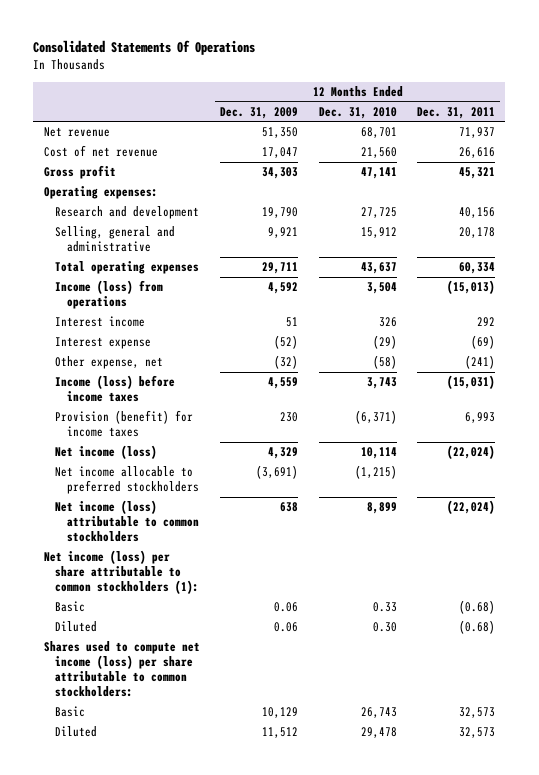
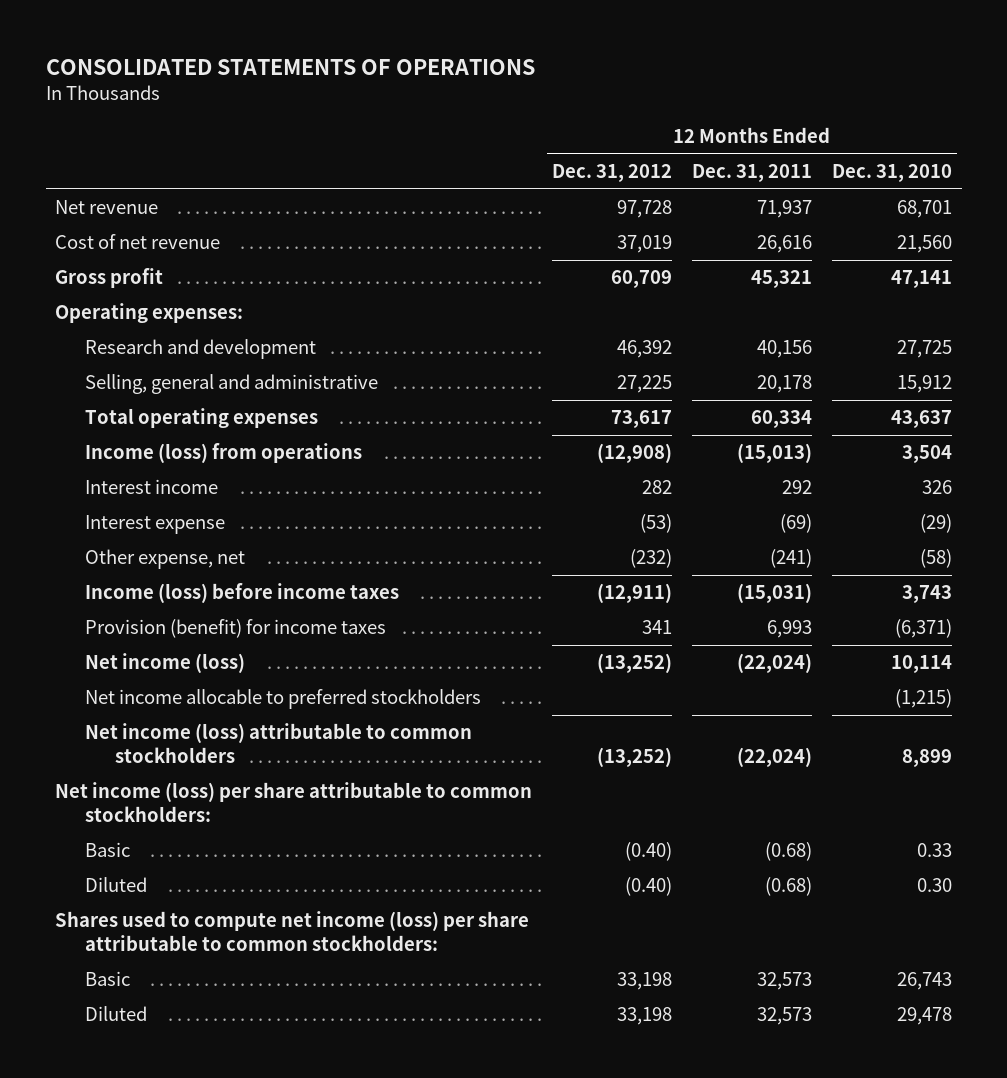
- Consolidated Statements Of Operations
+ CONSOLIDATED STATEMENTS OF OPERATIONS
- | 12 Months Ended Dec. 31, 2009 | 12 Months Ended Dec. 31, 2010 | 12 Months Ended Dec. 31, 2011
+ | 12 Months Ended Dec. 31, 2012 | 12 Months Ended Dec. 31, 2011 | 12 Months Ended Dec. 31, 2010
- Net income (loss) per share attributable to common stockholders (1):
+ Net income (loss) per share attributable to common stockholders:

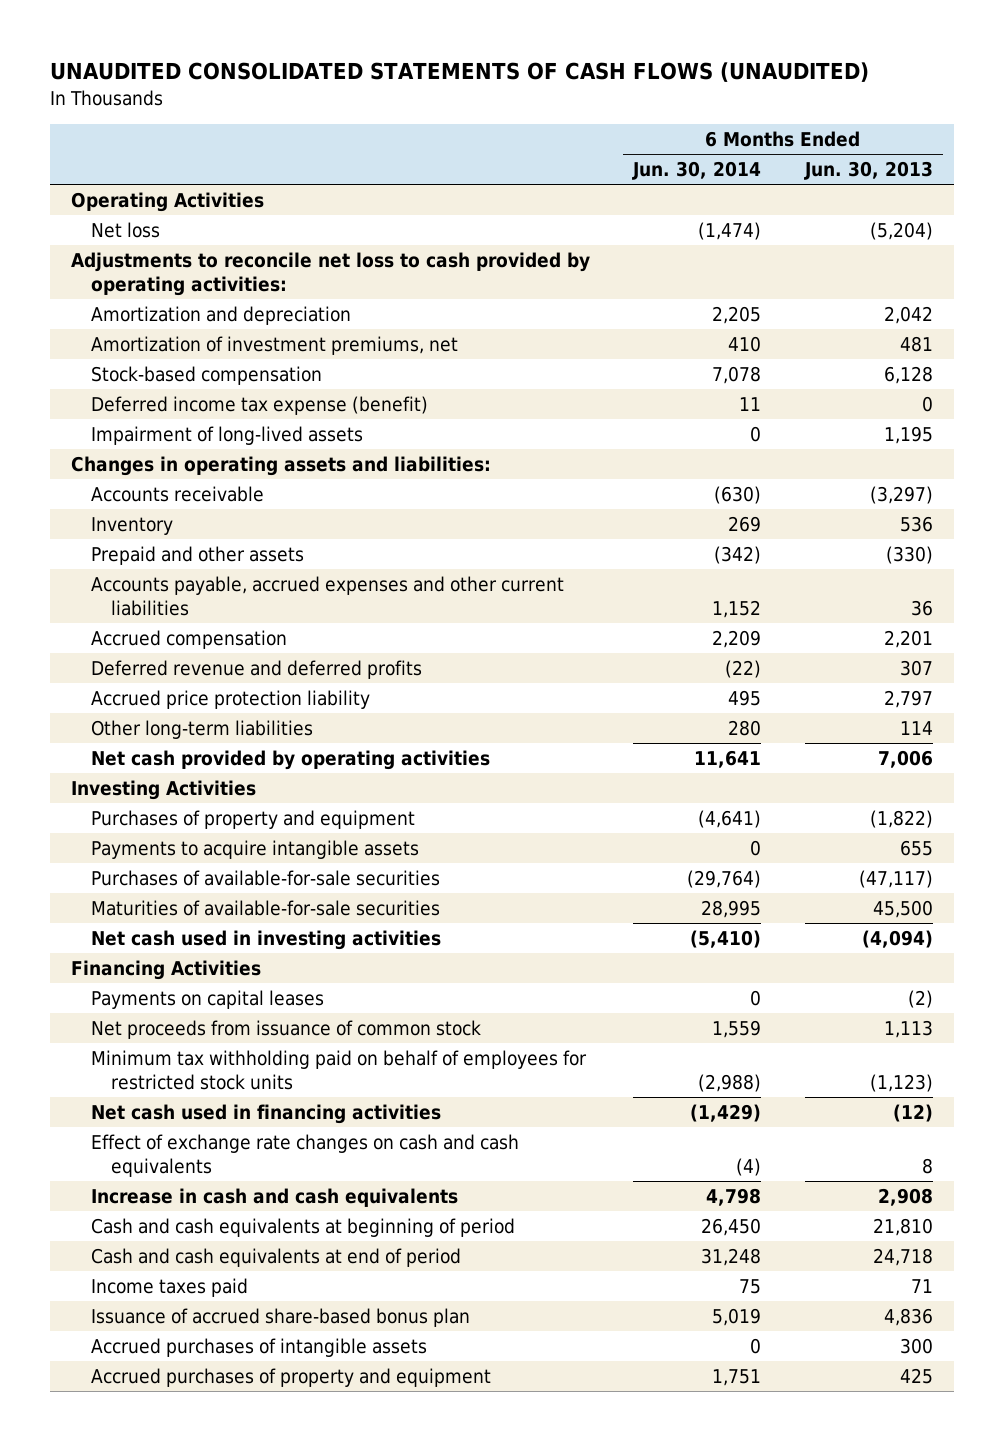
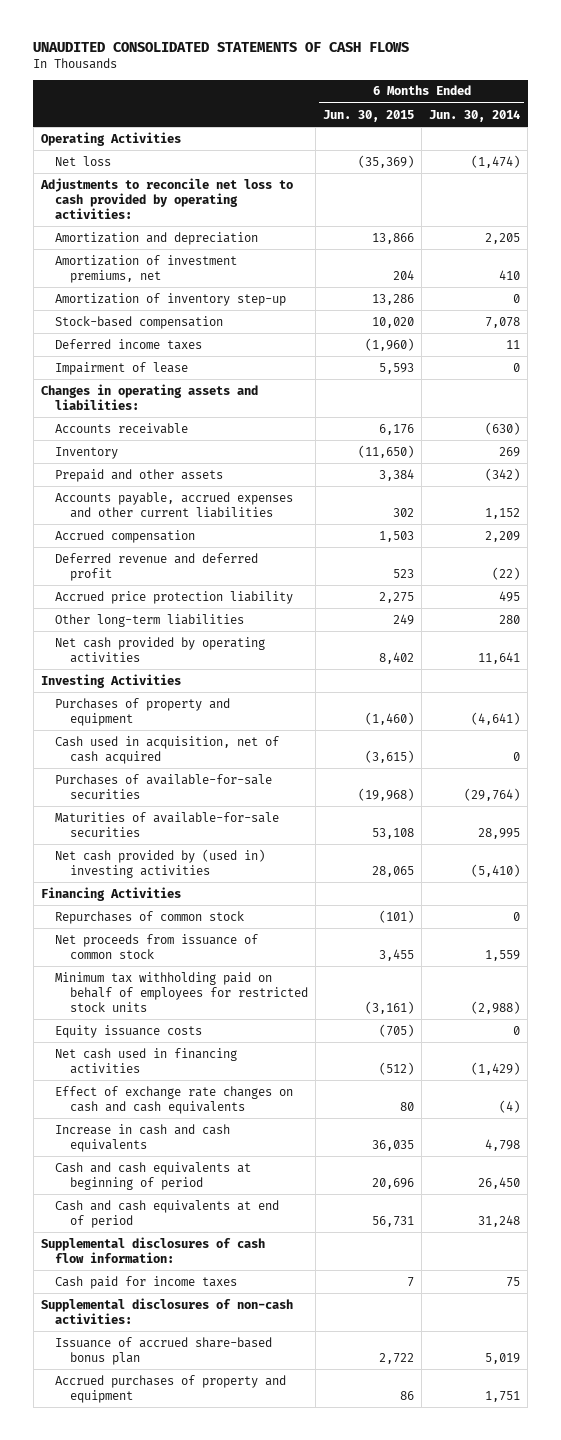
- UNAUDITED CONSOLIDATED STATEMENTS OF CASH FLOWS (UNAUDITED)
+ UNAUDITED CONSOLIDATED STATEMENTS OF CASH FLOWS
- | 6 Months Ended Jun. 30, 2014 | 6 Months Ended Jun. 30, 2013
+ | 6 Months Ended Jun. 30, 2015 | 6 Months Ended Jun. 30, 2014
+ Amortization of inventory step-up | 13,286 | 0
- Deferred income tax expense (benefit) | 11 | 0
- Impairment of long-lived assets | 0 | 1,195
+ Deferred income taxes | (1,960) | 11
+ Impairment of lease | 5,593 | 0
- Deferred revenue and deferred profits | (22) | 307
+ Deferred revenue and deferred profit | 523 | (22)
- Payments to acquire intangible assets | 0 | 655
+ Cash used in acquisition, net of cash acquired | (3,615) | 0
- Net cash used in investing activities | (5,410) | (4,094)
+ Net cash provided by (used in) investing activities | 28,065 | (5,410)
- Payments on capital leases | 0 | (2)
+ Repurchases of common stock | (101) | 0
+ Equity issuance costs | (705) | 0
- Income taxes paid | 75 | 71
+ Supplemental disclosures of cash flow information:
+ Cash paid for income taxes | 7 | 75
+ Supplemental disclosures of non-cash activities:
- Accrued purchases of intangible assets | 0 | 300

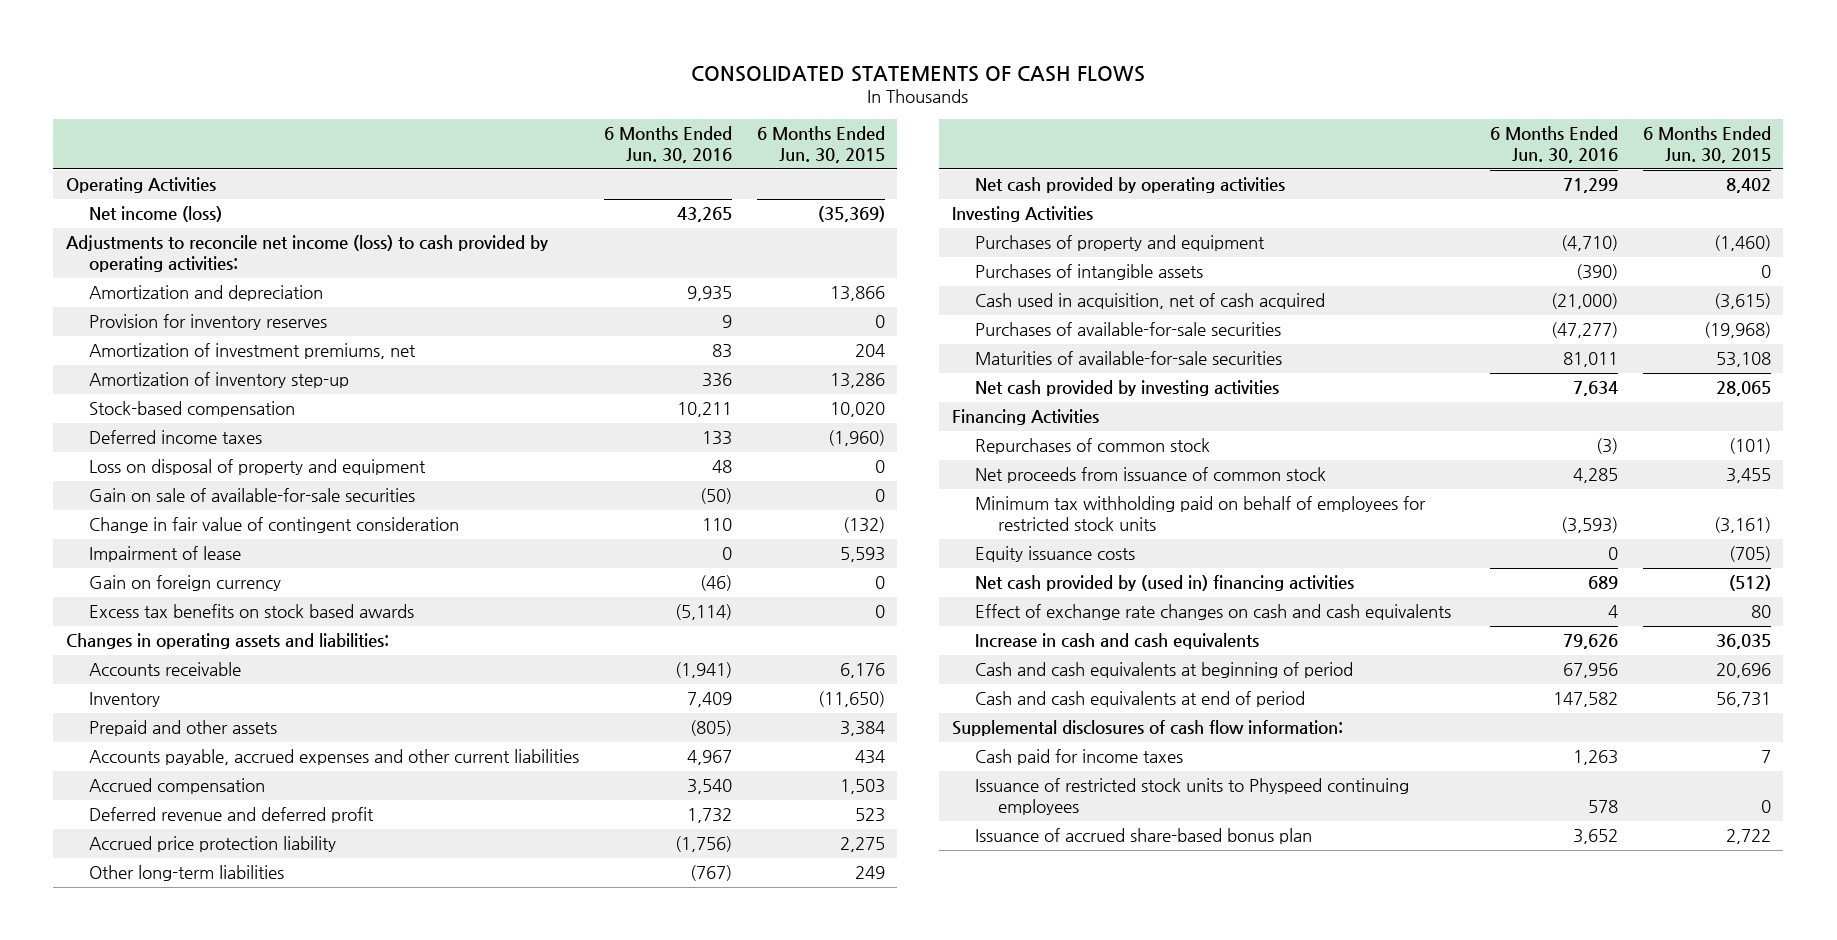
- UNAUDITED CONSOLIDATED STATEMENTS OF CASH FLOWS
+ CONSOLIDATED STATEMENTS OF CASH FLOWS
- | 6 Months Ended Jun. 30, 2015 | 6 Months Ended Jun. 30, 2014
+ | 6 Months Ended Jun. 30, 2016 | 6 Months Ended Jun. 30, 2015
- Net loss | (35,369) | (1,474)
- Adjustments to reconcile net loss to cash provided by operating activities:
+ Net income (loss) | 43,265 | (35,369)
+ Adjustments to reconcile net income (loss) to cash provided by operating activities:
+ Provision for inventory reserves | 9 | 0
+ Loss on disposal of property and equipment | 48 | 0
+ Gain on sale of available-for-sale securities | (50) | 0
+ Change in fair value of contingent consideration | 110 | (132)
+ Gain on foreign currency | (46) | 0
+ Excess tax benefits on stock based awards | (5,114) | 0
- Accounts payable, accrued expenses and other current liabilities | 302 | 1,152
+ Accounts payable, accrued expenses and other current liabilities | 4,967 | 434
+ Purchases of intangible assets | (390) | 0
- Net cash provided by (used in) investing activities | 28,065 | (5,410)
+ Net cash provided by investing activities | 7,634 | 28,065
- Net cash used in financing activities | (512) | (1,429)
+ Net cash provided by (used in) financing activities | 689 | (512)
- Supplemental disclosures of non-cash activities:
+ Issuance of restricted stock units to Physpeed continuing employees | 578 | 0
- Accrued purchases of property and equipment | 86 | 1,751

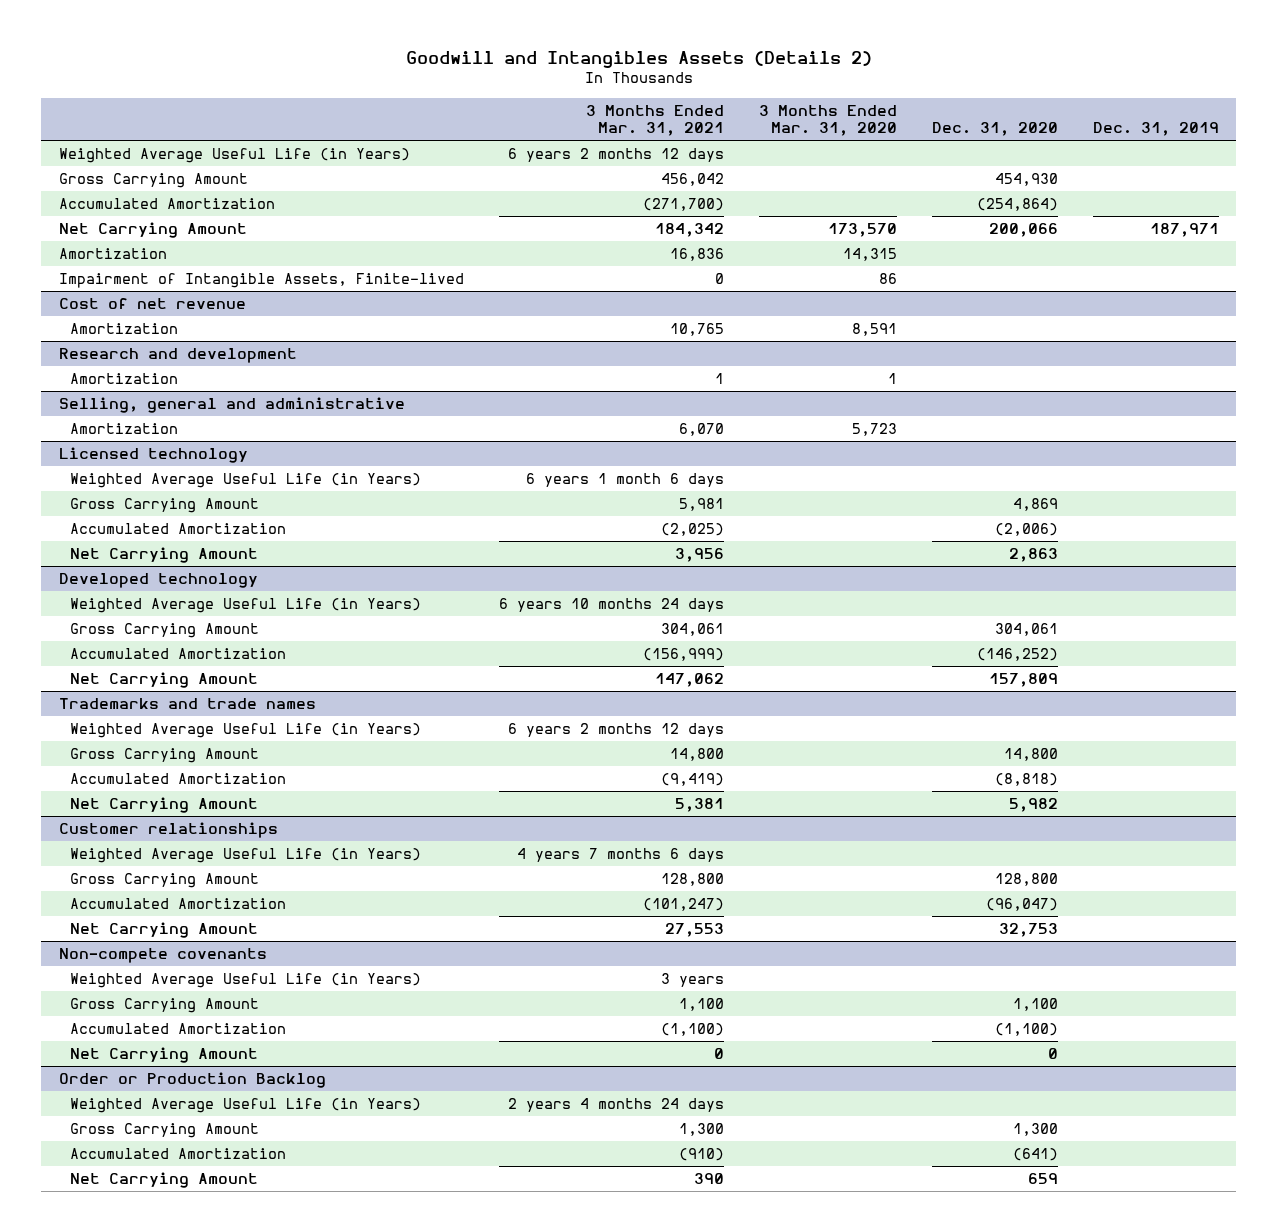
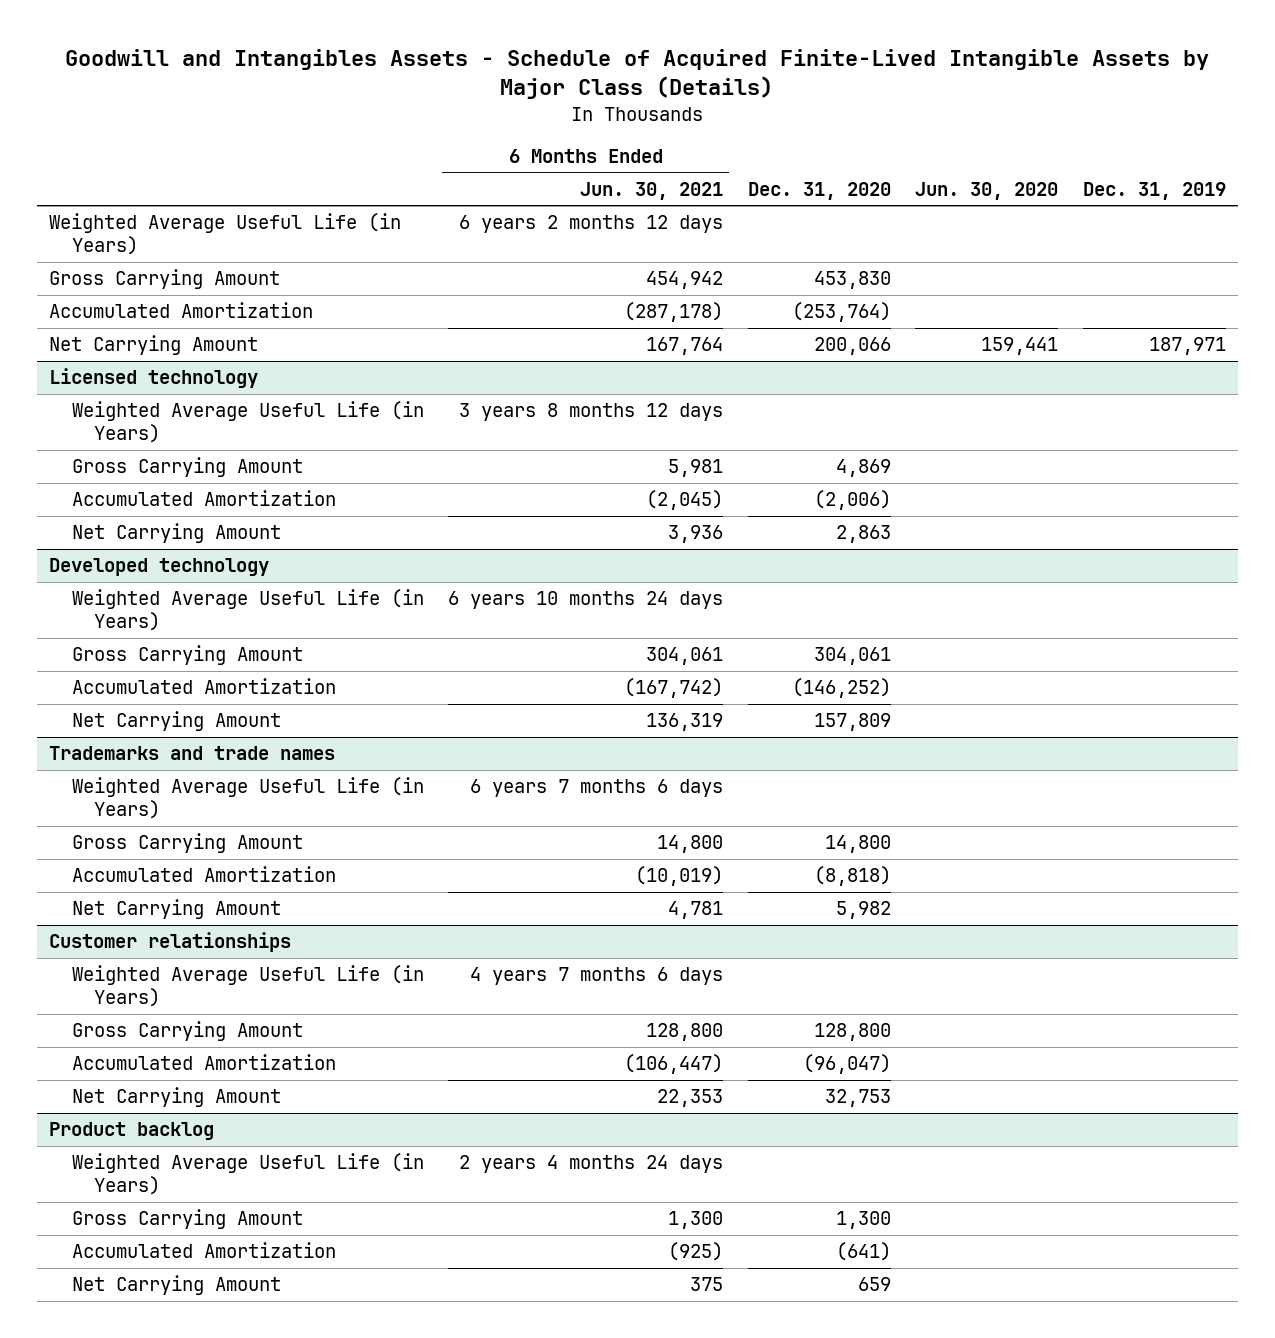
- Goodwill and Intangibles Assets (Details 2)
+ Goodwill and Intangibles Assets - Schedule of Acquired Finite-Lived Intangible Assets by Major Class (Details)
- | 3 Months Ended Mar. 31, 2021 | 3 Months Ended Mar. 31, 2020 | Dec. 31, 2020 | Dec. 31, 2019
+ | 6 Months Ended Jun. 30, 2021 | Dec. 31, 2020 | Jun. 30, 2020 | Dec. 31, 2019
- Gross Carrying Amount | 456,042 | | 454,930 |
- Accumulated Amortization | (271,700) | | (254,864) |
+ Gross Carrying Amount | 454,942 | 453,830 | |
+ Accumulated Amortization | (287,178) | (253,764) | |
- Amortization | 16,836 | 14,315 | |
- Impairment of Intangible Assets, Finite-lived | 0 | 86 | |
- Cost of net revenue
- Amortization | 10,765 | 8,591 | |
- Research and development
- Amortization | 1 | 1 | |
- Selling, general and administrative
- Amortization | 6,070 | 5,723 | |
- Non-compete covenants
- Weighted Average Useful Life (in Years) | 3 years | | |
- Gross Carrying Amount | 1,100 | | 1,100 |
- Accumulated Amortization | (1,100) | | (1,100) |
- Net Carrying Amount | 0 | | 0 |
- Order or Production Backlog
+ Product backlog

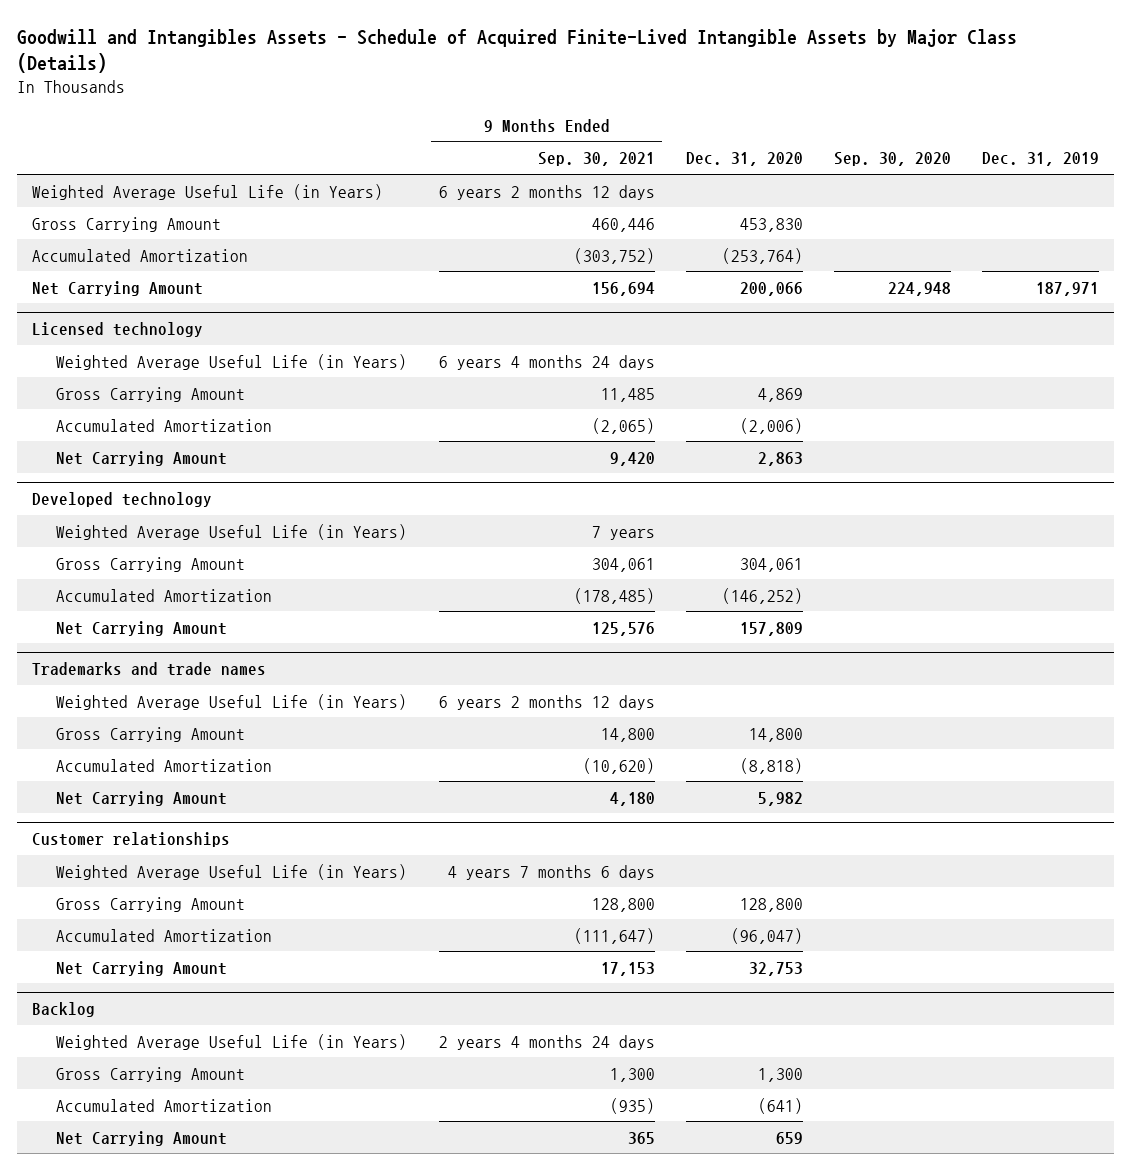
- | 6 Months Ended Jun. 30, 2021 | Dec. 31, 2020 | Jun. 30, 2020 | Dec. 31, 2019
+ | 9 Months Ended Sep. 30, 2021 | Dec. 31, 2020 | Sep. 30, 2020 | Dec. 31, 2019
- Product backlog
+ Backlog

